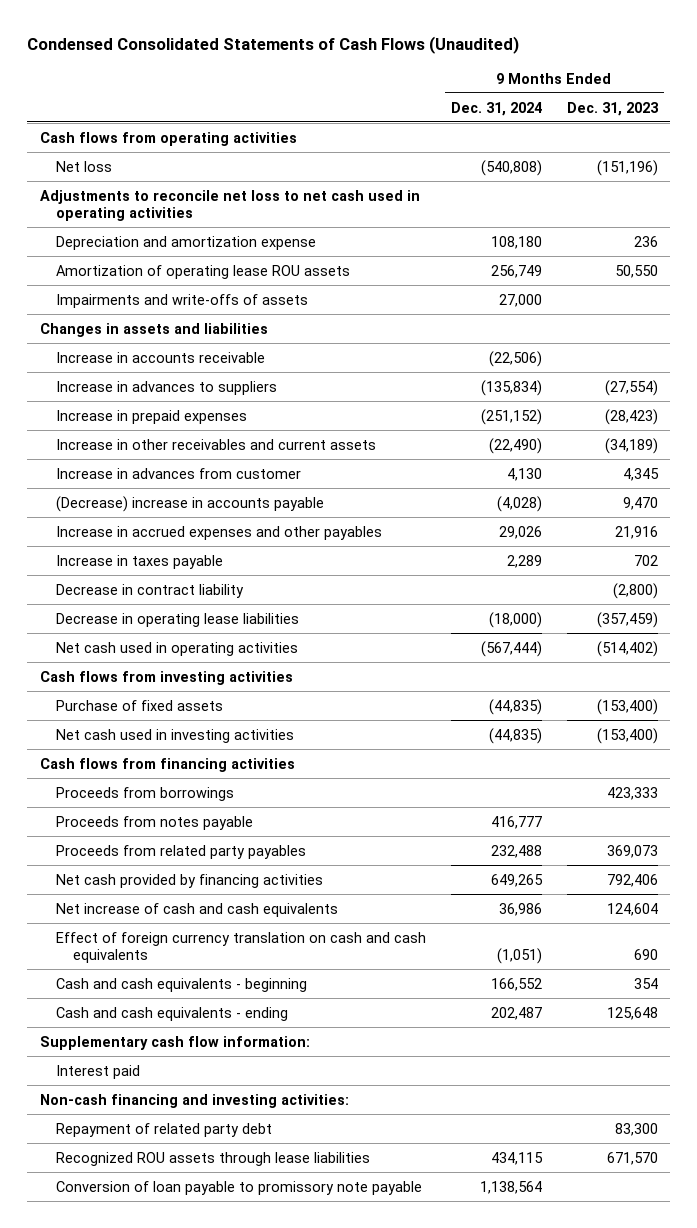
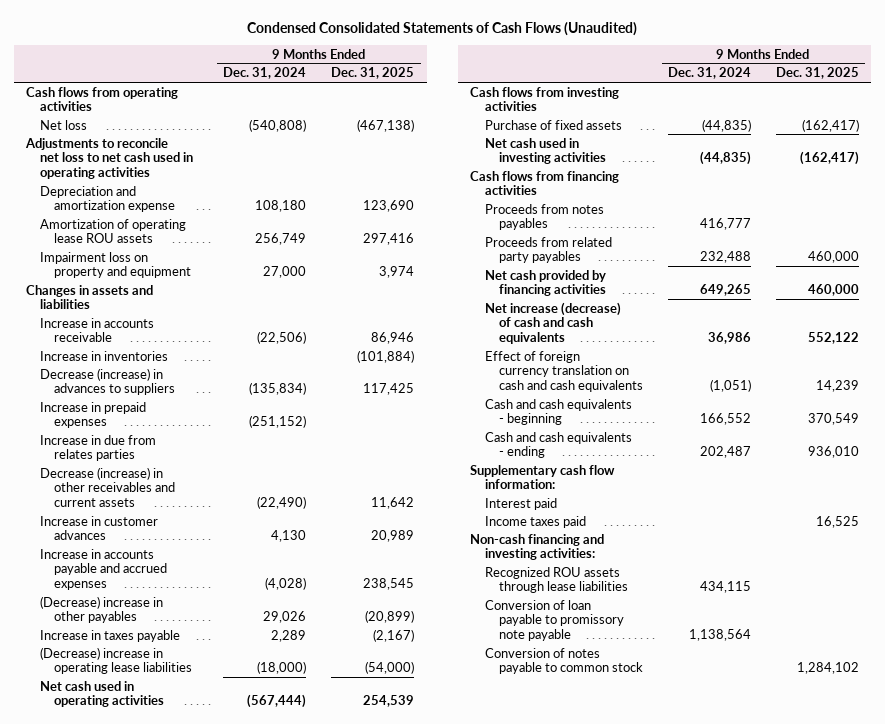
- | 9 Months Ended Dec. 31, 2024 | 9 Months Ended Dec. 31, 2023
+ | 9 Months Ended Dec. 31, 2024 | 9 Months Ended Dec. 31, 2025
- Impairments and write-offs of assets | 27,000 |
+ Impairment loss on property and equipment | 27,000 | 3,974
- Increase in advances to suppliers | (135,834) | (27,554)
+ Increase in inventories | | (101,884)
+ Decrease (increase) in advances to suppliers | (135,834) | 117,425
- Increase in other receivables and current assets | (22,490) | (34,189)
- Increase in advances from customer | 4,130 | 4,345
- (Decrease) increase in accounts payable | (4,028) | 9,470
- Increase in accrued expenses and other payables | 29,026 | 21,916
+ Increase in due from relates parties
+ Decrease (increase) in other receivables and current assets | (22,490) | 11,642
+ Increase in customer advances | 4,130 | 20,989
+ Increase in accounts payable and accrued expenses | (4,028) | 238,545
+ (Decrease) increase in other payables | 29,026 | (20,899)
- Decrease in contract liability | | (2,800)
- Decrease in operating lease liabilities | (18,000) | (357,459)
+ (Decrease) increase in operating lease liabilities | (18,000) | (54,000)
- Proceeds from borrowings | | 423,333
- Proceeds from notes payable | 416,777 |
+ Proceeds from notes payables | 416,777 |
- Net increase of cash and cash equivalents | 36,986 | 124,604
+ Net increase (decrease) of cash and cash equivalents | 36,986 | 552,122
+ Income taxes paid | | 16,525
- Repayment of related party debt | | 83,300
+ Conversion of notes payable to common stock | | 1,284,102

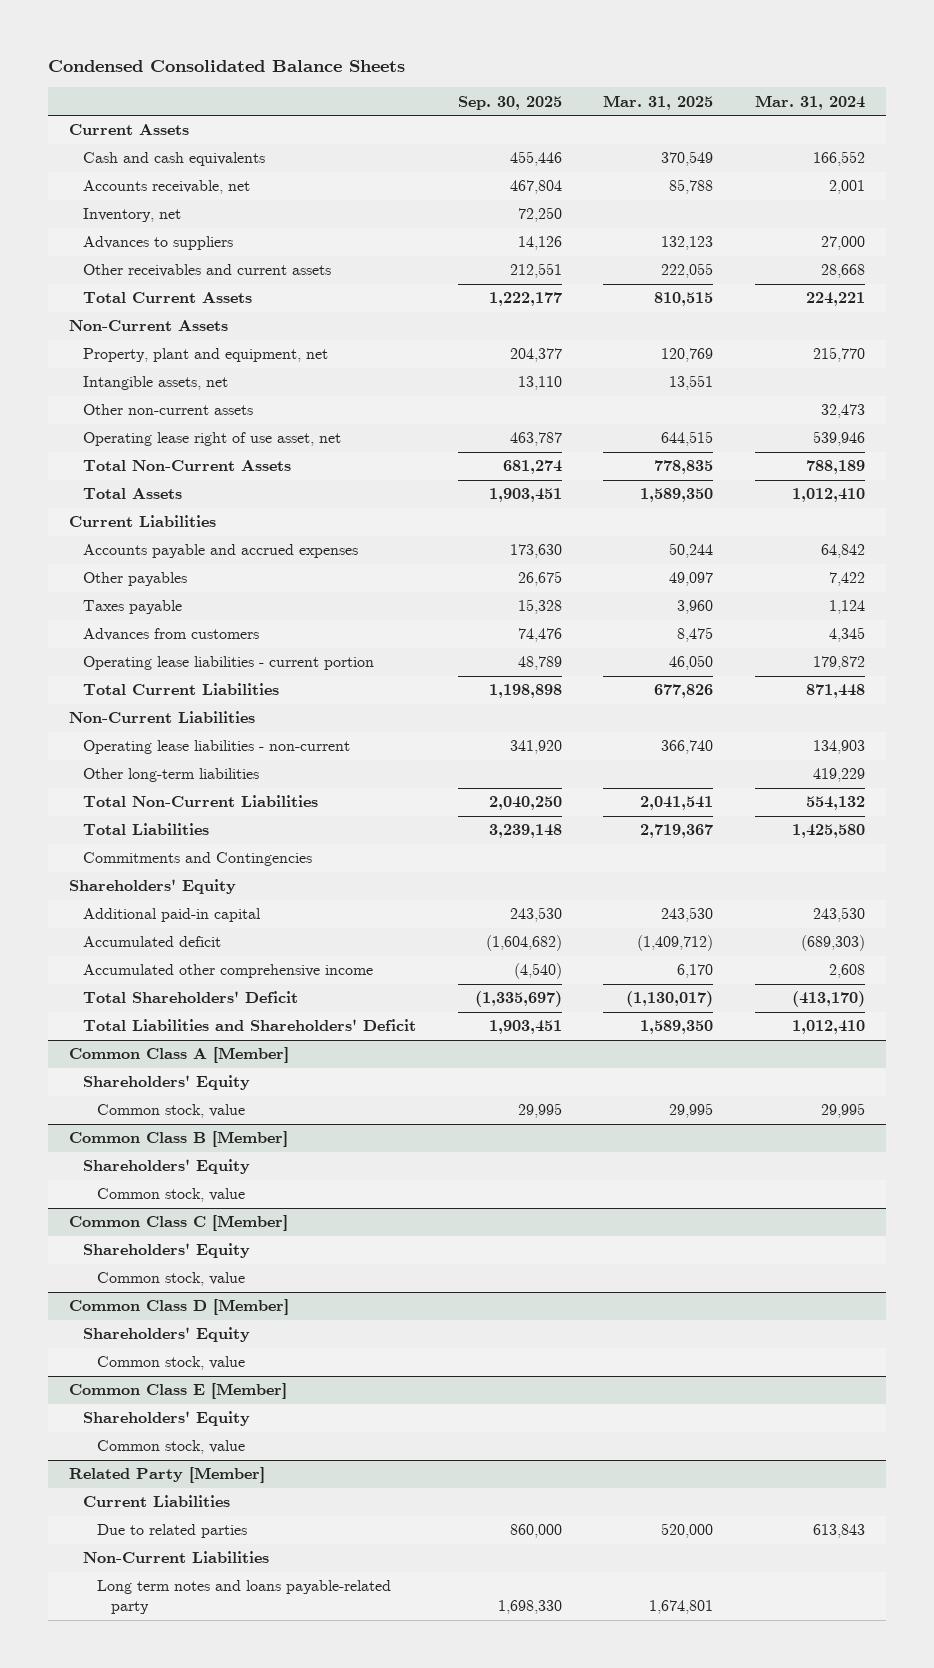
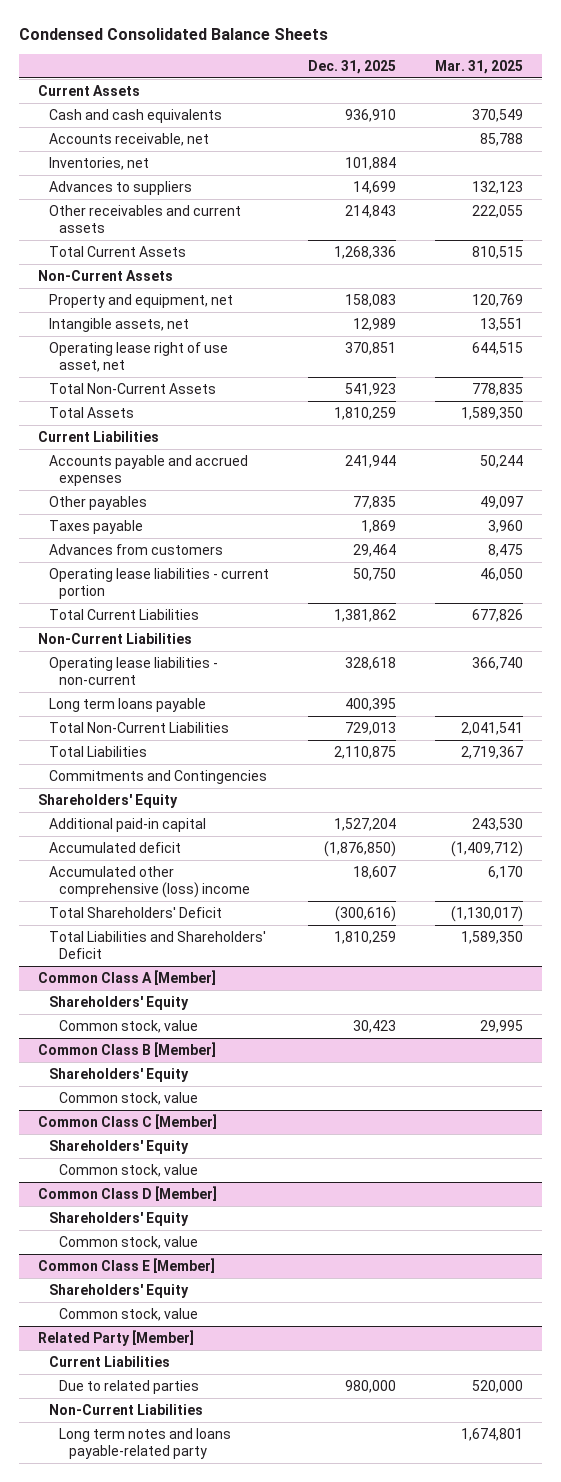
- | Sep. 30, 2025 | Mar. 31, 2025 | Mar. 31, 2024
+ | Dec. 31, 2025 | Mar. 31, 2025
- Inventory, net | 72,250 | |
+ Inventories, net | 101,884 |
- Property, plant and equipment, net | 204,377 | 120,769 | 215,770
+ Property and equipment, net | 158,083 | 120,769
- Other non-current assets | | | 32,473
- Other long-term liabilities | | | 419,229
+ Long term loans payable | 400,395 |
- Accumulated other comprehensive income | (4,540) | 6,170 | 2,608
+ Accumulated other comprehensive (loss) income | 18,607 | 6,170

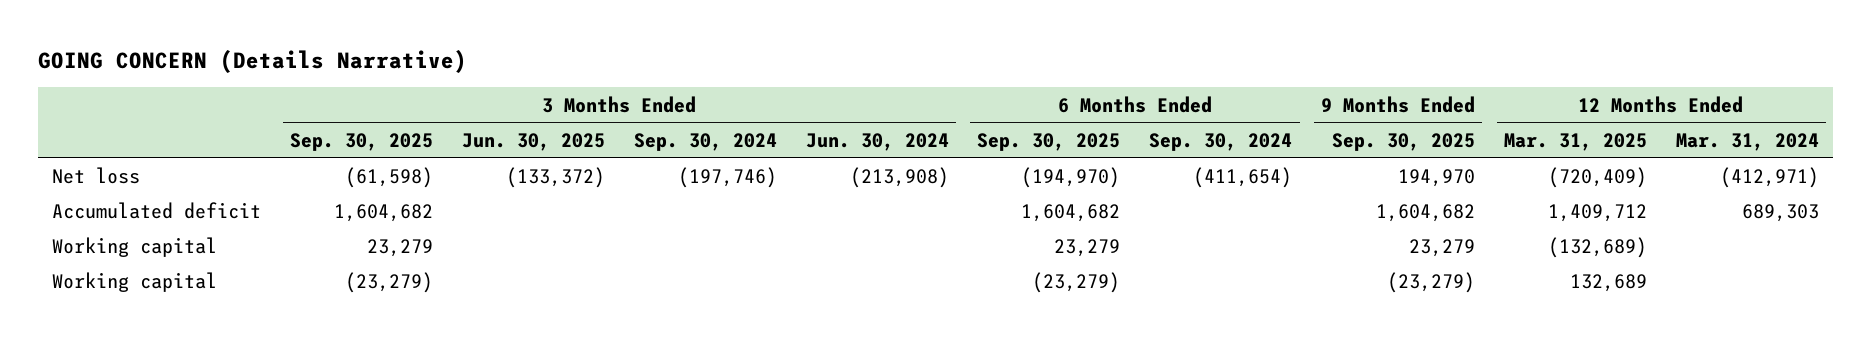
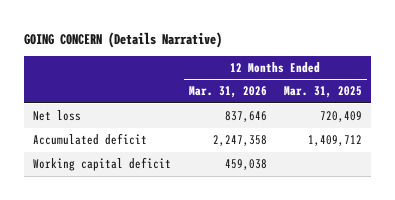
- | 3 Months Ended Sep. 30, 2025 | 3 Months Ended Jun. 30, 2025 | 3 Months Ended Sep. 30, 2024 | 3 Months Ended Jun. 30, 2024 | 6 Months Ended Sep. 30, 2025 | 6 Months Ended Sep. 30, 2024 | 9 Months Ended Sep. 30, 2025 | 12 Months Ended Mar. 31, 2025 | 12 Months Ended Mar. 31, 2024
+ | 12 Months Ended Mar. 31, 2026 | 12 Months Ended Mar. 31, 2025
- Net loss | (61,598) | (133,372) | (197,746) | (213,908) | (194,970) | (411,654) | 194,970 | (720,409) | (412,971)
+ Net loss | 837,646 | 720,409
- Working capital | 23,279 | | | | 23,279 | | 23,279 | (132,689) |
- Working capital | (23,279) | | | | (23,279) | | (23,279) | 132,689 |
+ Working capital deficit | 459,038 |

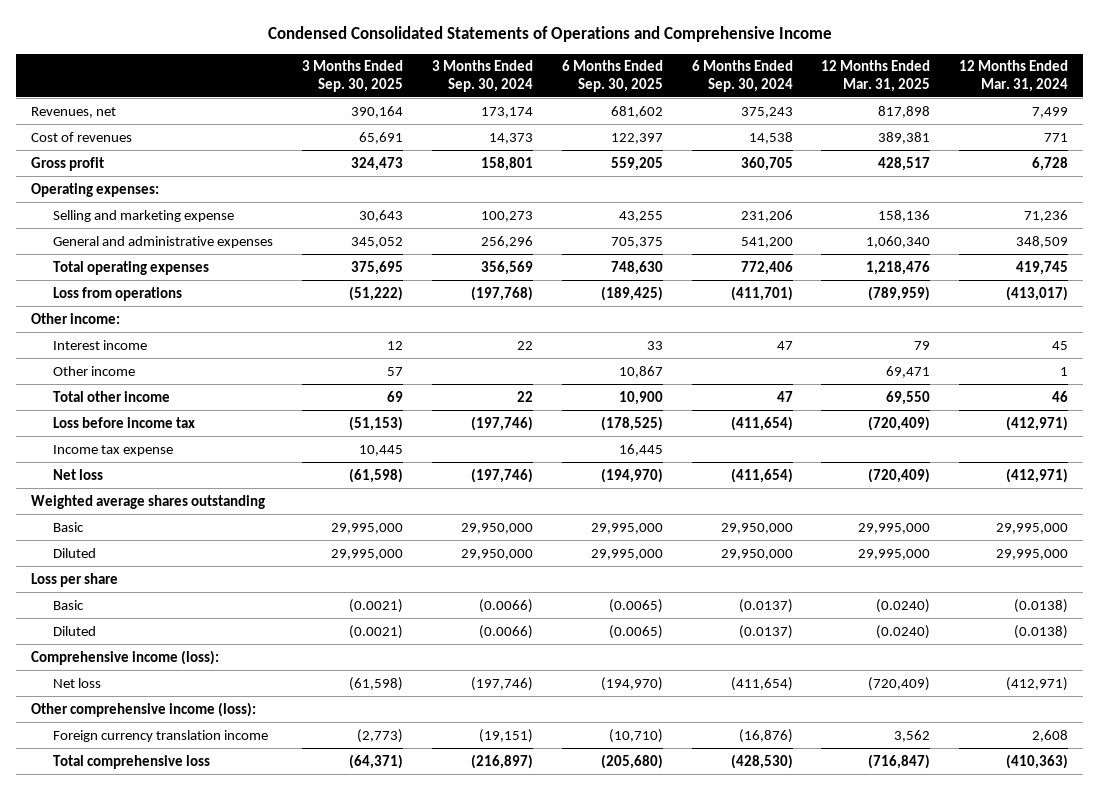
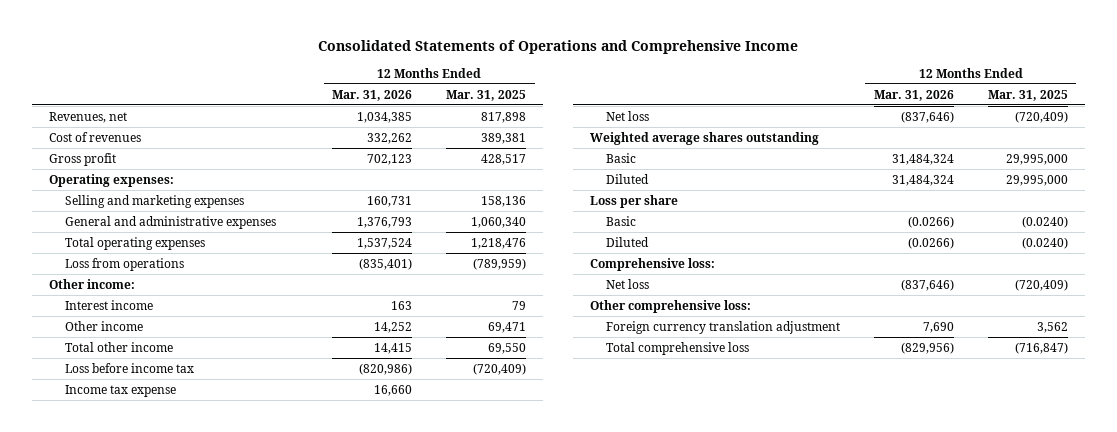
- Condensed Consolidated Statements of Operations and Comprehensive Income
+ Consolidated Statements of Operations and Comprehensive Income
- | 3 Months Ended Sep. 30, 2025 | 3 Months Ended Sep. 30, 2024 | 6 Months Ended Sep. 30, 2025 | 6 Months Ended Sep. 30, 2024 | 12 Months Ended Mar. 31, 2025 | 12 Months Ended Mar. 31, 2024
+ | 12 Months Ended Mar. 31, 2026 | 12 Months Ended Mar. 31, 2025
- Selling and marketing expense | 30,643 | 100,273 | 43,255 | 231,206 | 158,136 | 71,236
+ Selling and marketing expenses | 160,731 | 158,136
- Comprehensive income (loss):
+ Comprehensive loss:
- Other comprehensive income (loss):
- Foreign currency translation income | (2,773) | (19,151) | (10,710) | (16,876) | 3,562 | 2,608
+ Other comprehensive loss:
+ Foreign currency translation adjustment | 7,690 | 3,562

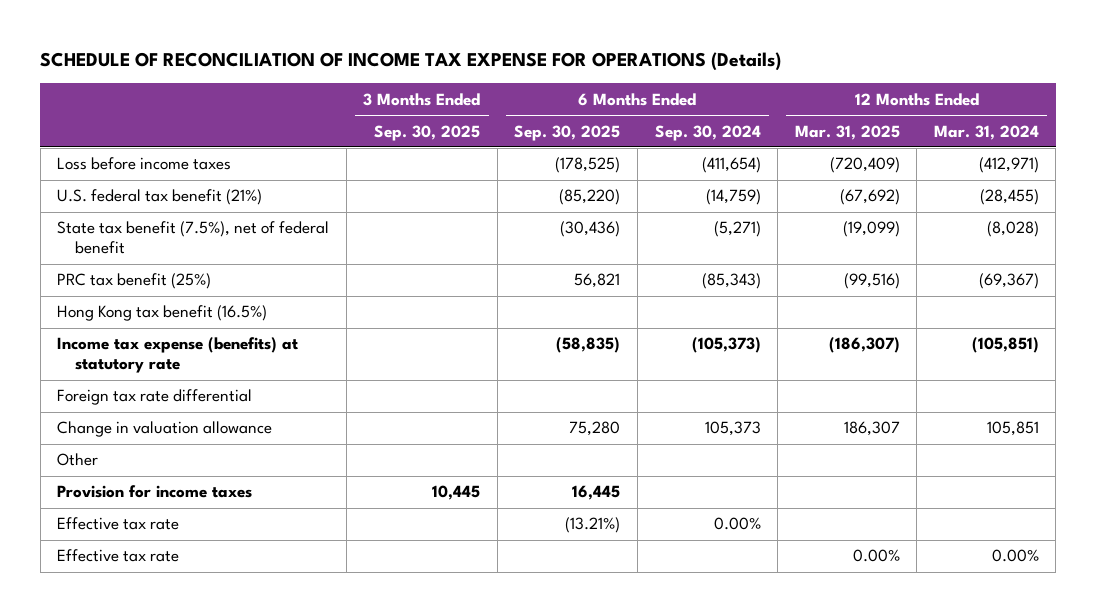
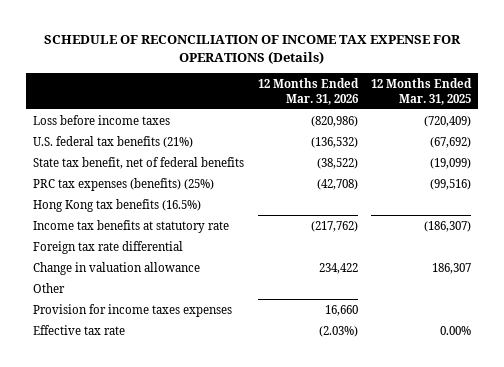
- | 3 Months Ended Sep. 30, 2025 | 6 Months Ended Sep. 30, 2025 | 6 Months Ended Sep. 30, 2024 | 12 Months Ended Mar. 31, 2025 | 12 Months Ended Mar. 31, 2024
+ | 12 Months Ended Mar. 31, 2026 | 12 Months Ended Mar. 31, 2025
- U.S. federal tax benefit (21%) | | (85,220) | (14,759) | (67,692) | (28,455)
- State tax benefit (7.5%), net of federal benefit | | (30,436) | (5,271) | (19,099) | (8,028)
- PRC tax benefit (25%) | | 56,821 | (85,343) | (99,516) | (69,367)
- Hong Kong tax benefit (16.5%)
- Income tax expense (benefits) at statutory rate | | (58,835) | (105,373) | (186,307) | (105,851)
+ U.S. federal tax benefits (21%) | (136,532) | (67,692)
+ State tax benefit, net of federal benefits | (38,522) | (19,099)
+ PRC tax expenses (benefits) (25%) | (42,708) | (99,516)
+ Hong Kong tax benefits (16.5%)
+ Income tax benefits at statutory rate | (217,762) | (186,307)
- Provision for income taxes | 10,445 | 16,445 | | |
- Effective tax rate | | (13.21%) | 0.00% | |
+ Provision for income taxes expenses | 16,660 |

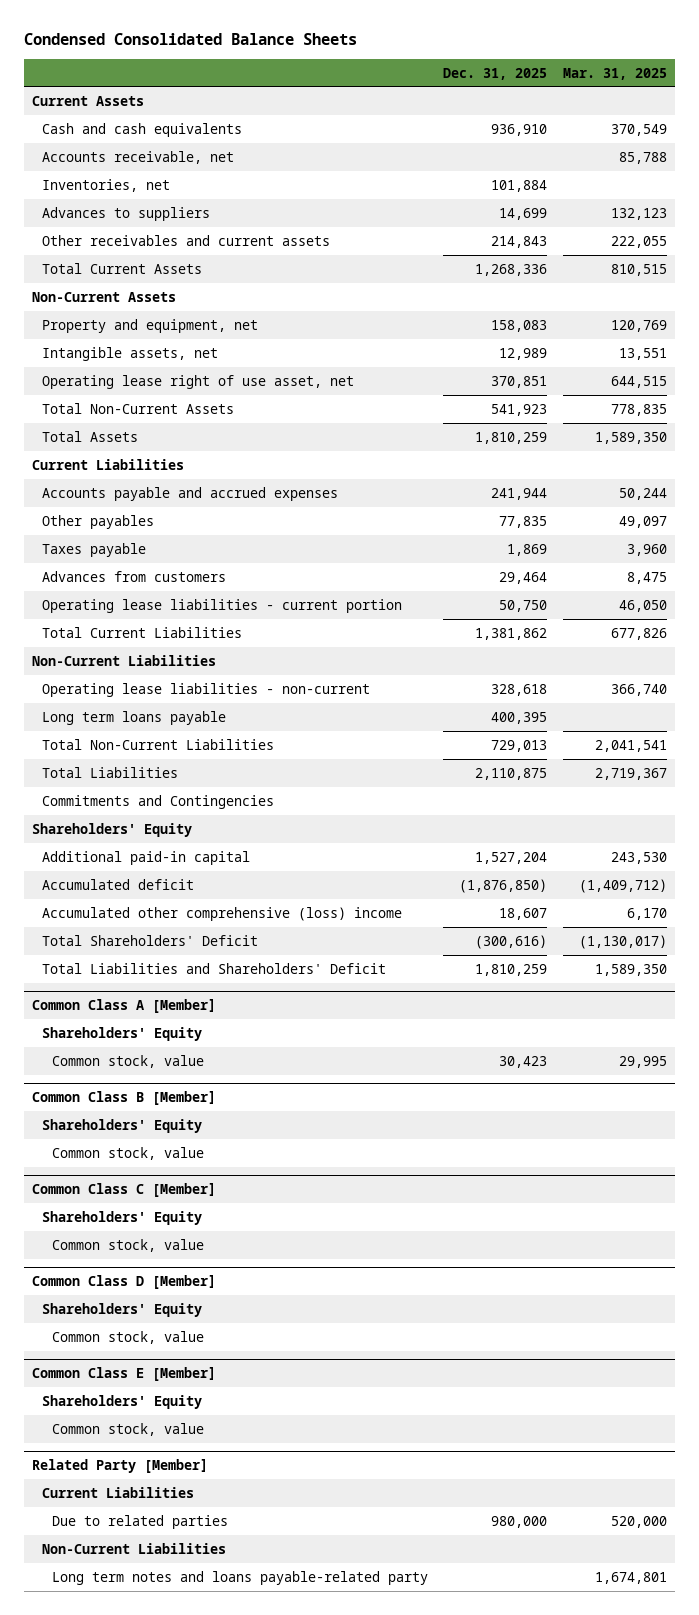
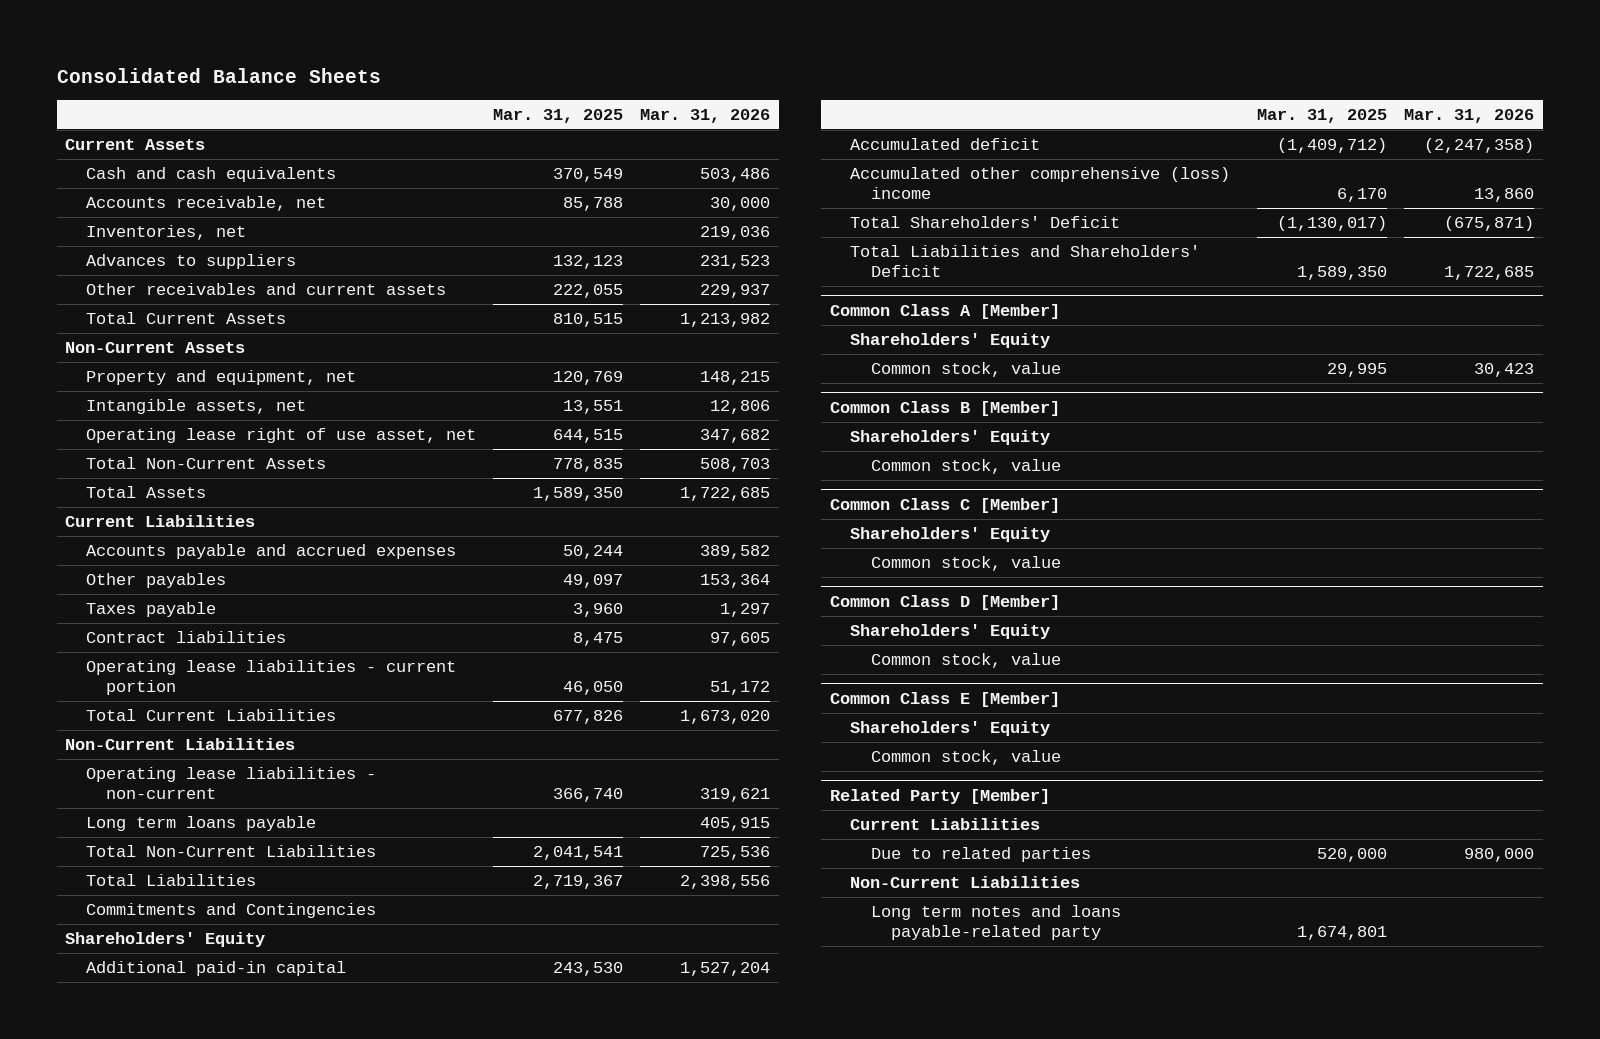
- Condensed Consolidated Balance Sheets
+ Consolidated Balance Sheets
- | Dec. 31, 2025 | Mar. 31, 2025
+ | Mar. 31, 2025 | Mar. 31, 2026
- Advances from customers | 29,464 | 8,475
+ Contract liabilities | 8,475 | 97,605

